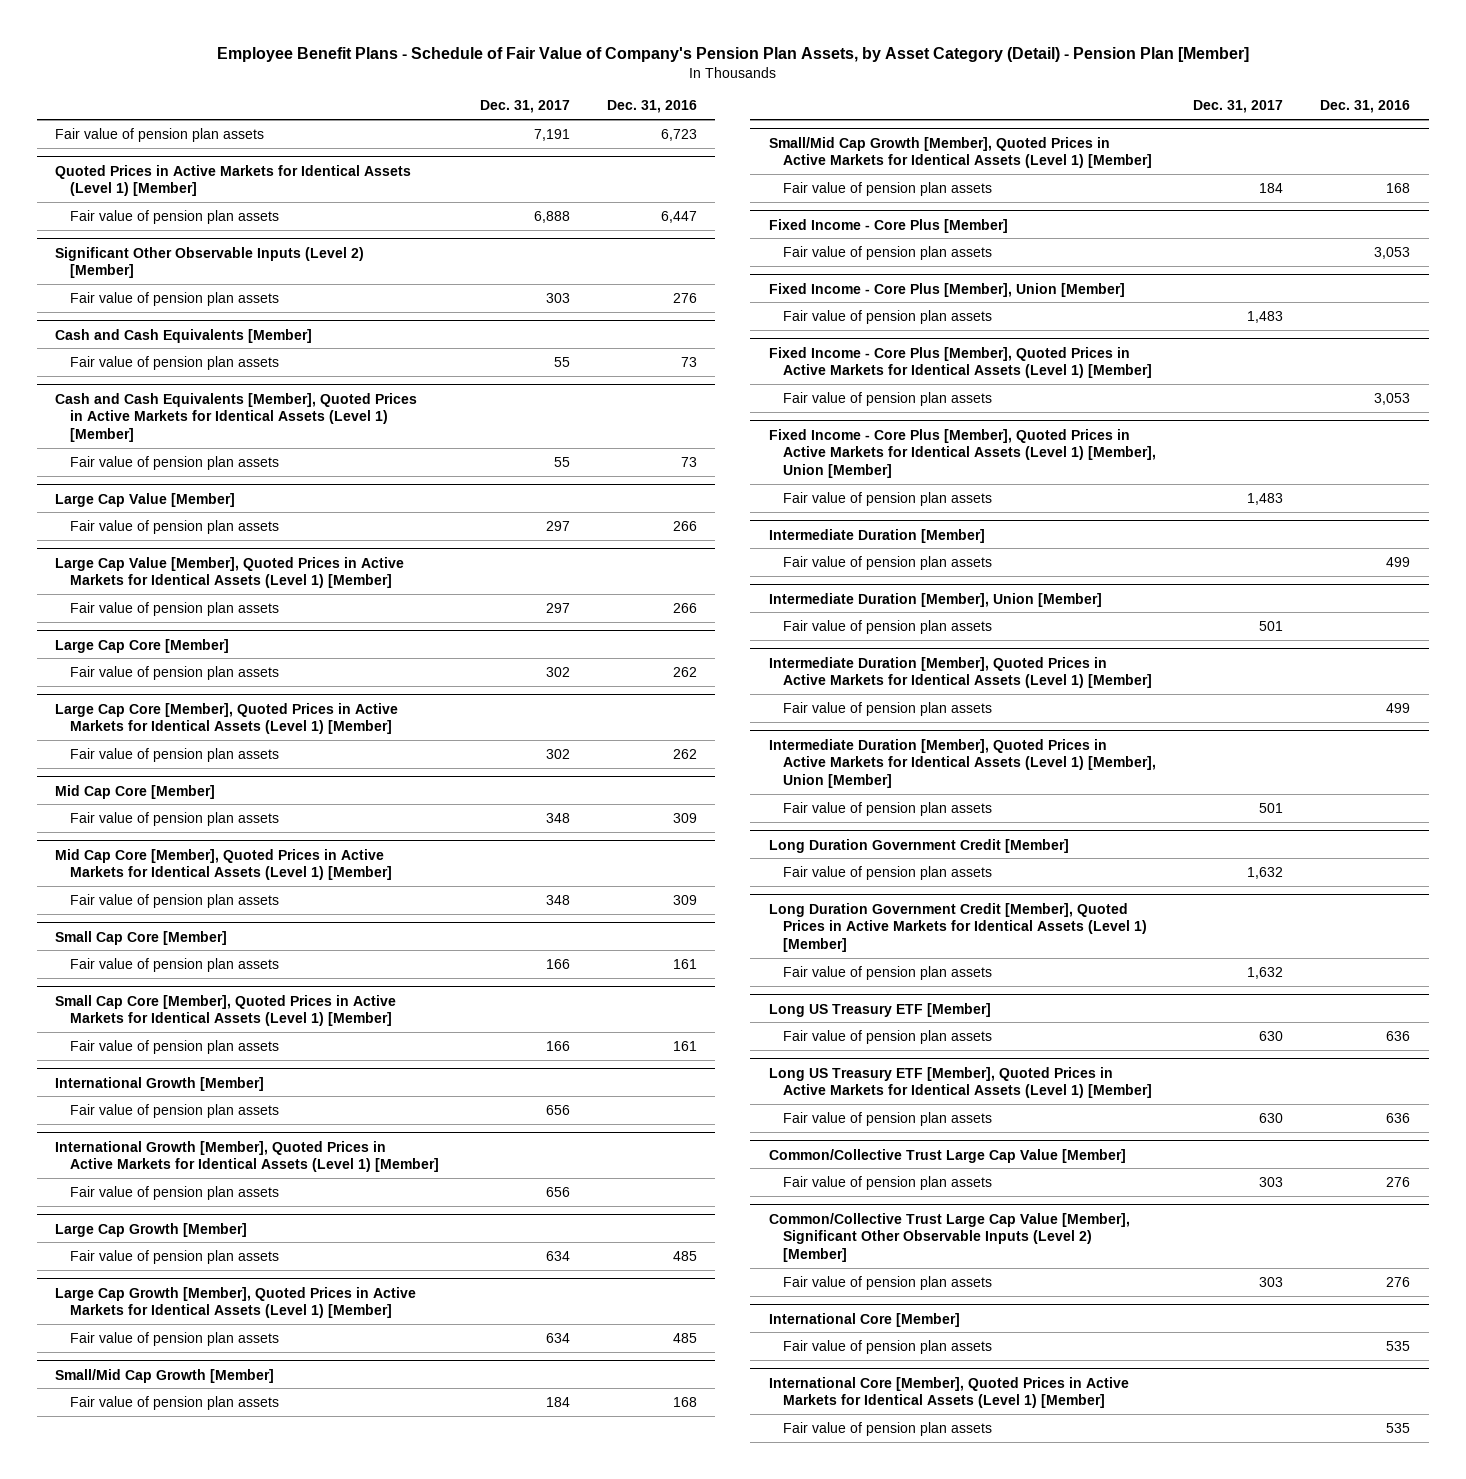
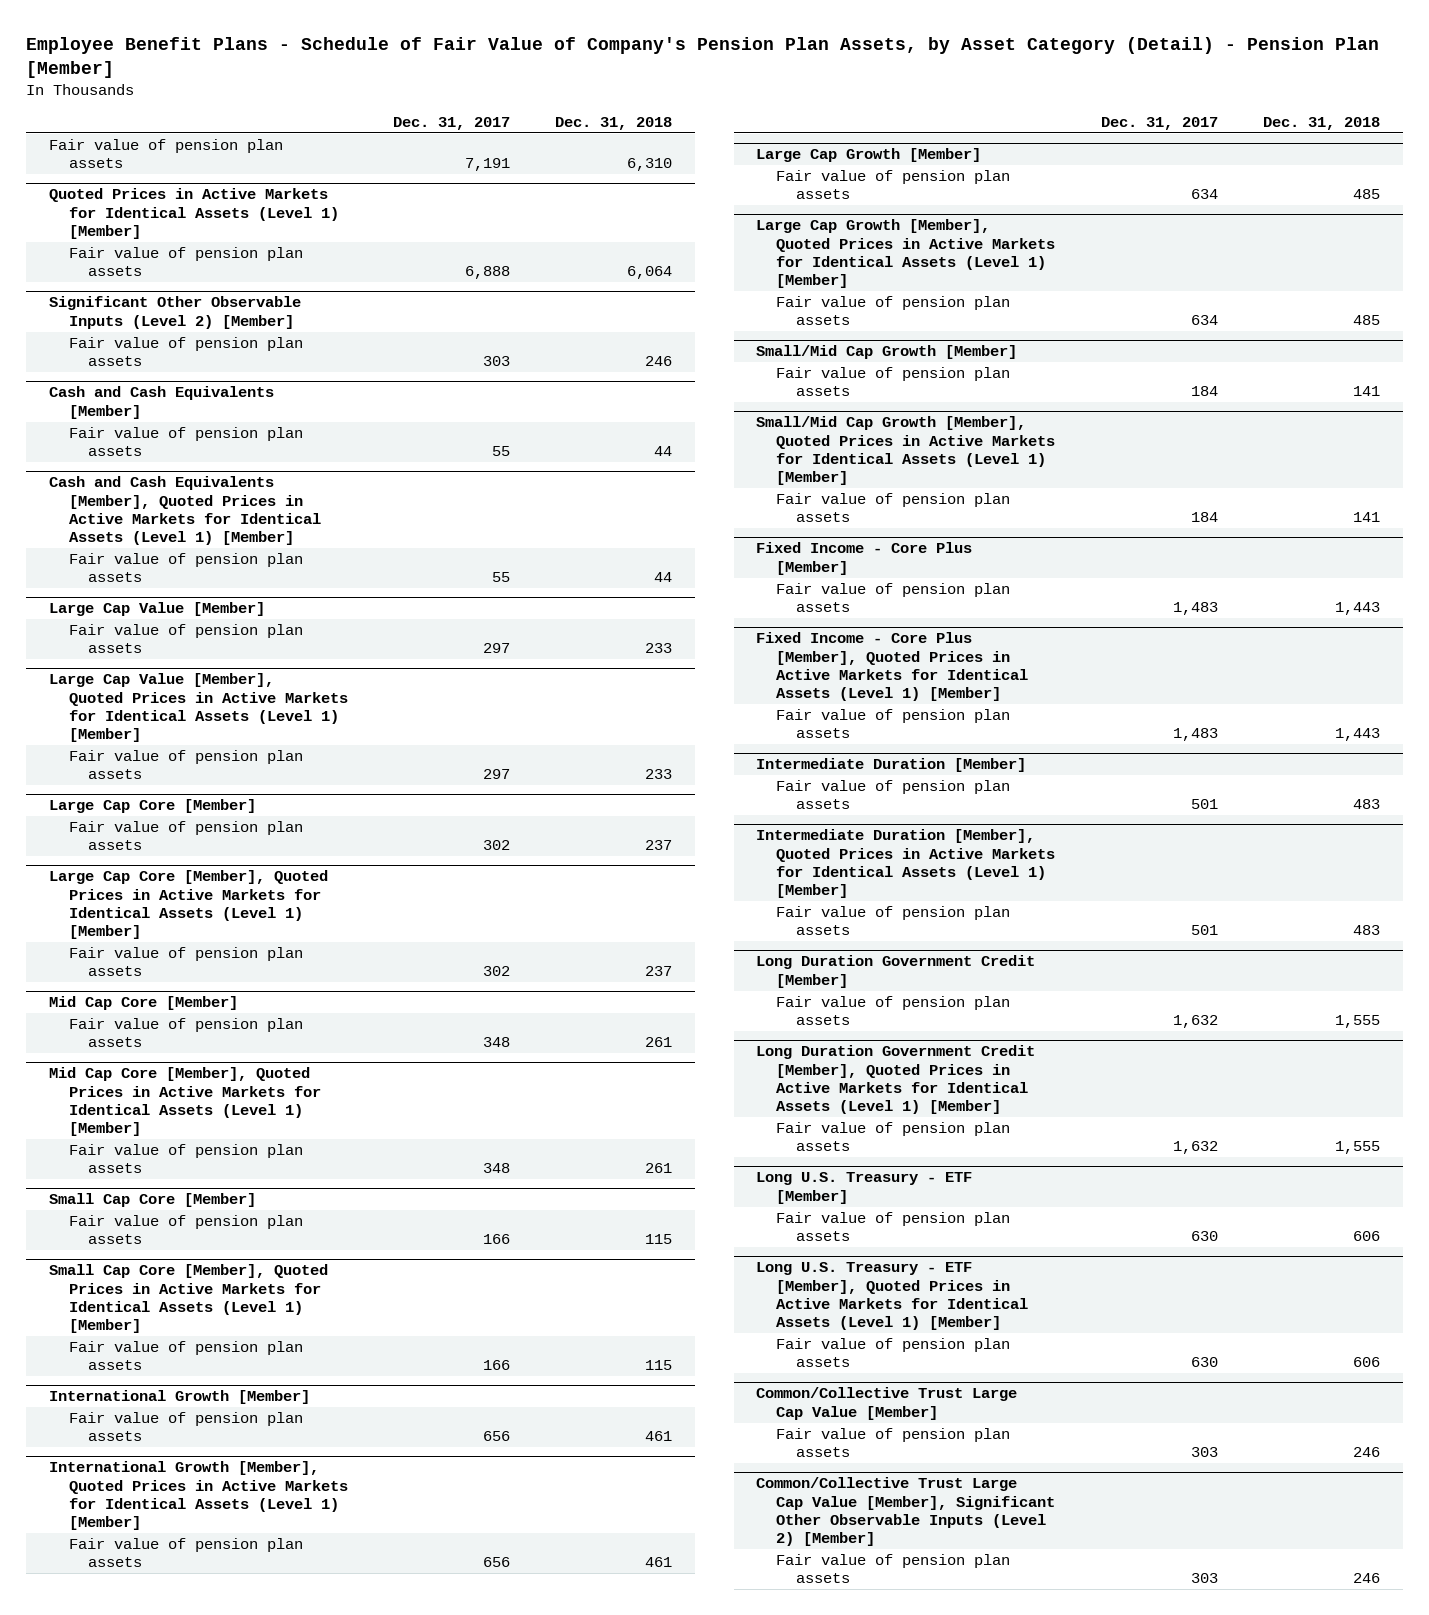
- | Dec. 31, 2017 | Dec. 31, 2016
+ | Dec. 31, 2017 | Dec. 31, 2018
@ Fixed Income - Core Plus [Member]
- Fair value of pension plan assets | | 3,053
- Fixed Income - Core Plus [Member], Union [Member]
@ Fixed Income - Core Plus [Member], Quoted Prices in Active Markets for Identical Assets (Level 1) [Member]
- Fair value of pension plan assets | | 3,053
- Fixed Income - Core Plus [Member], Quoted Prices in Active Markets for Identical Assets (Level 1) [Member], Union [Member]
@ Intermediate Duration [Member]
- Fair value of pension plan assets | | 499
- Intermediate Duration [Member], Union [Member]
@ Intermediate Duration [Member], Quoted Prices in Active Markets for Identical Assets (Level 1) [Member]
- Fair value of pension plan assets | | 499
- Intermediate Duration [Member], Quoted Prices in Active Markets for Identical Assets (Level 1) [Member], Union [Member]
- Long US Treasury ETF [Member]
+ Long U.S. Treasury - ETF [Member]
- Long US Treasury ETF [Member], Quoted Prices in Active Markets for Identical Assets (Level 1) [Member]
+ Long U.S. Treasury - ETF [Member], Quoted Prices in Active Markets for Identical Assets (Level 1) [Member]
- International Core [Member]
- Fair value of pension plan assets | | 535
- International Core [Member], Quoted Prices in Active Markets for Identical Assets (Level 1) [Member]
- Fair value of pension plan assets | | 535

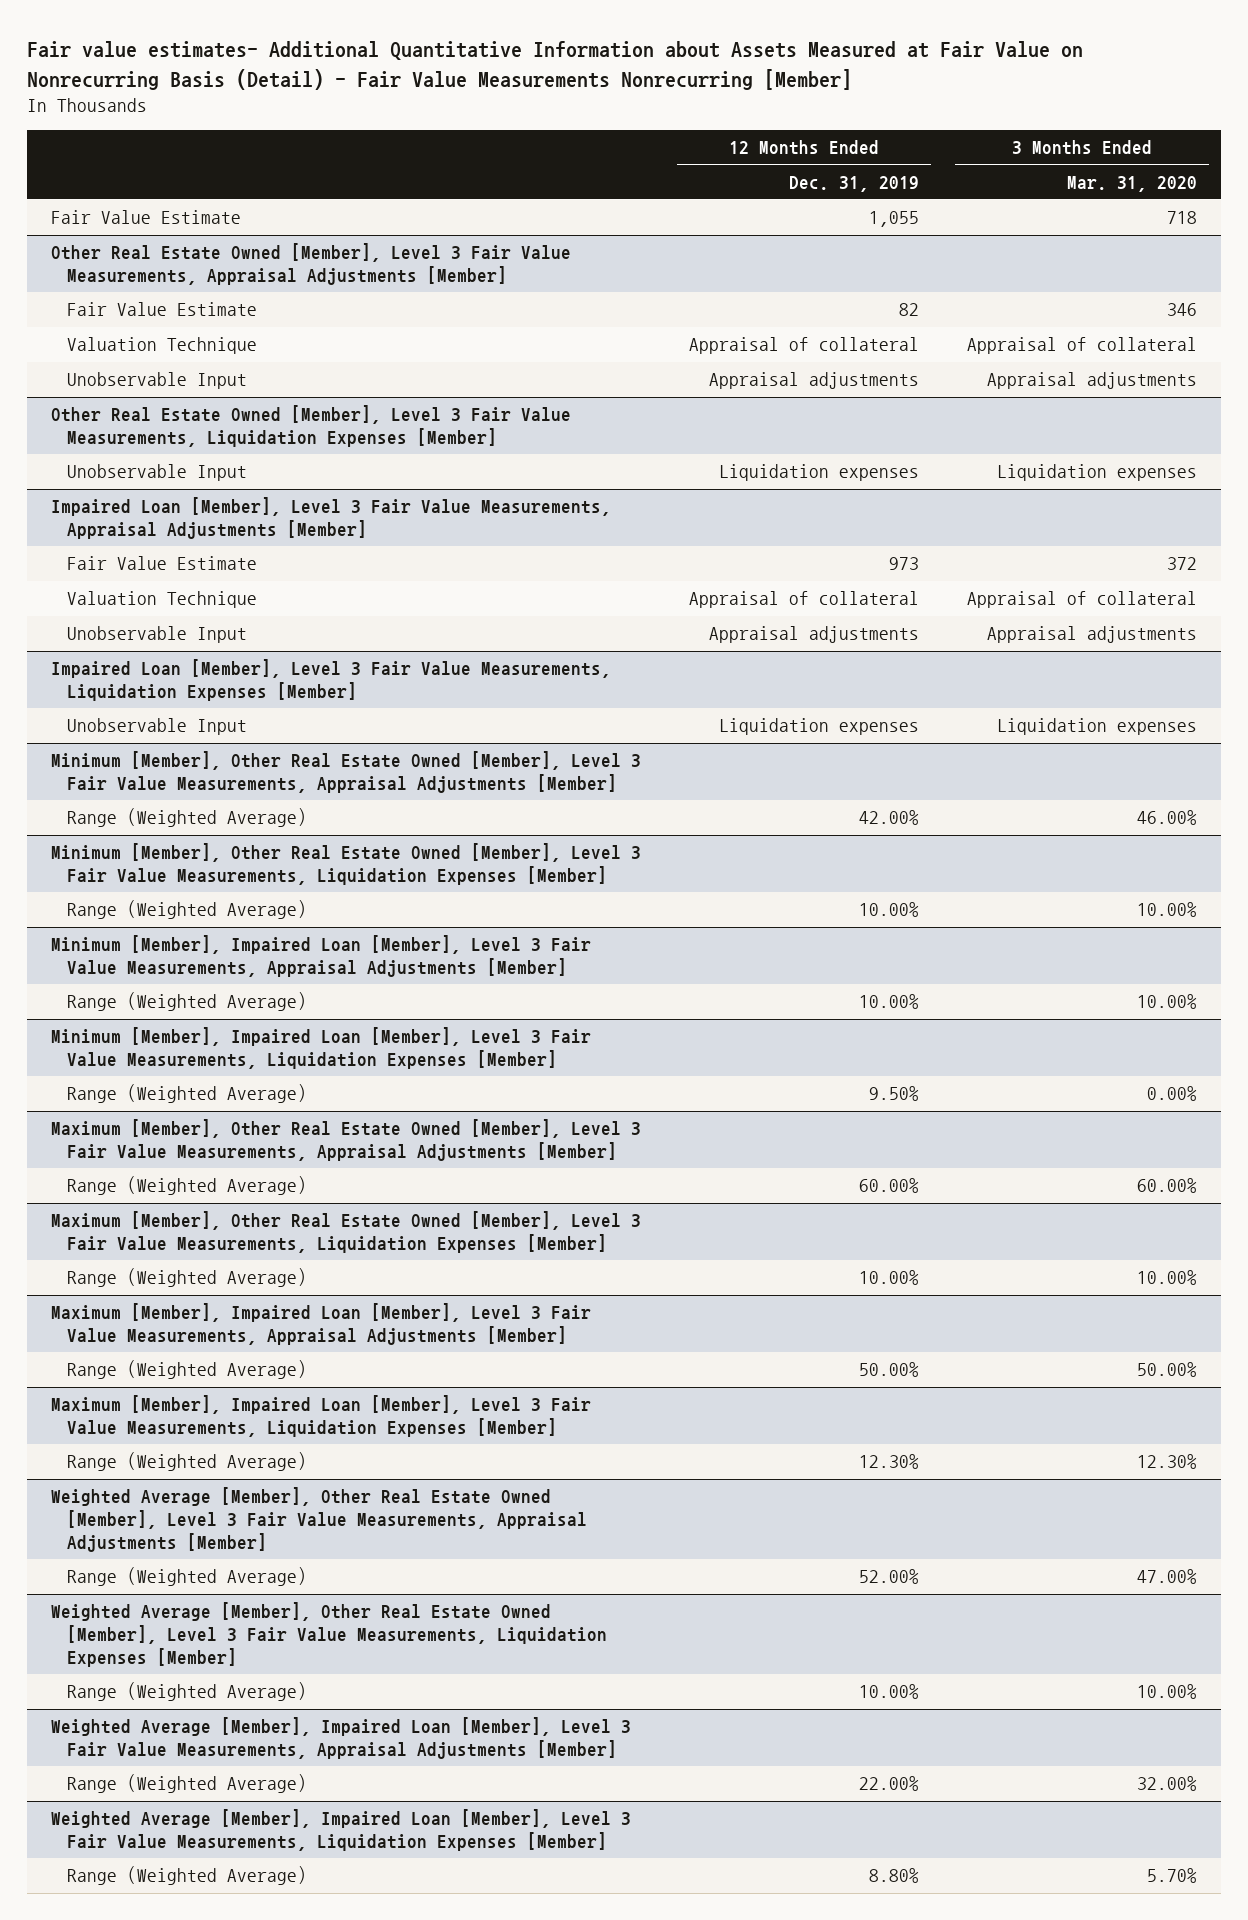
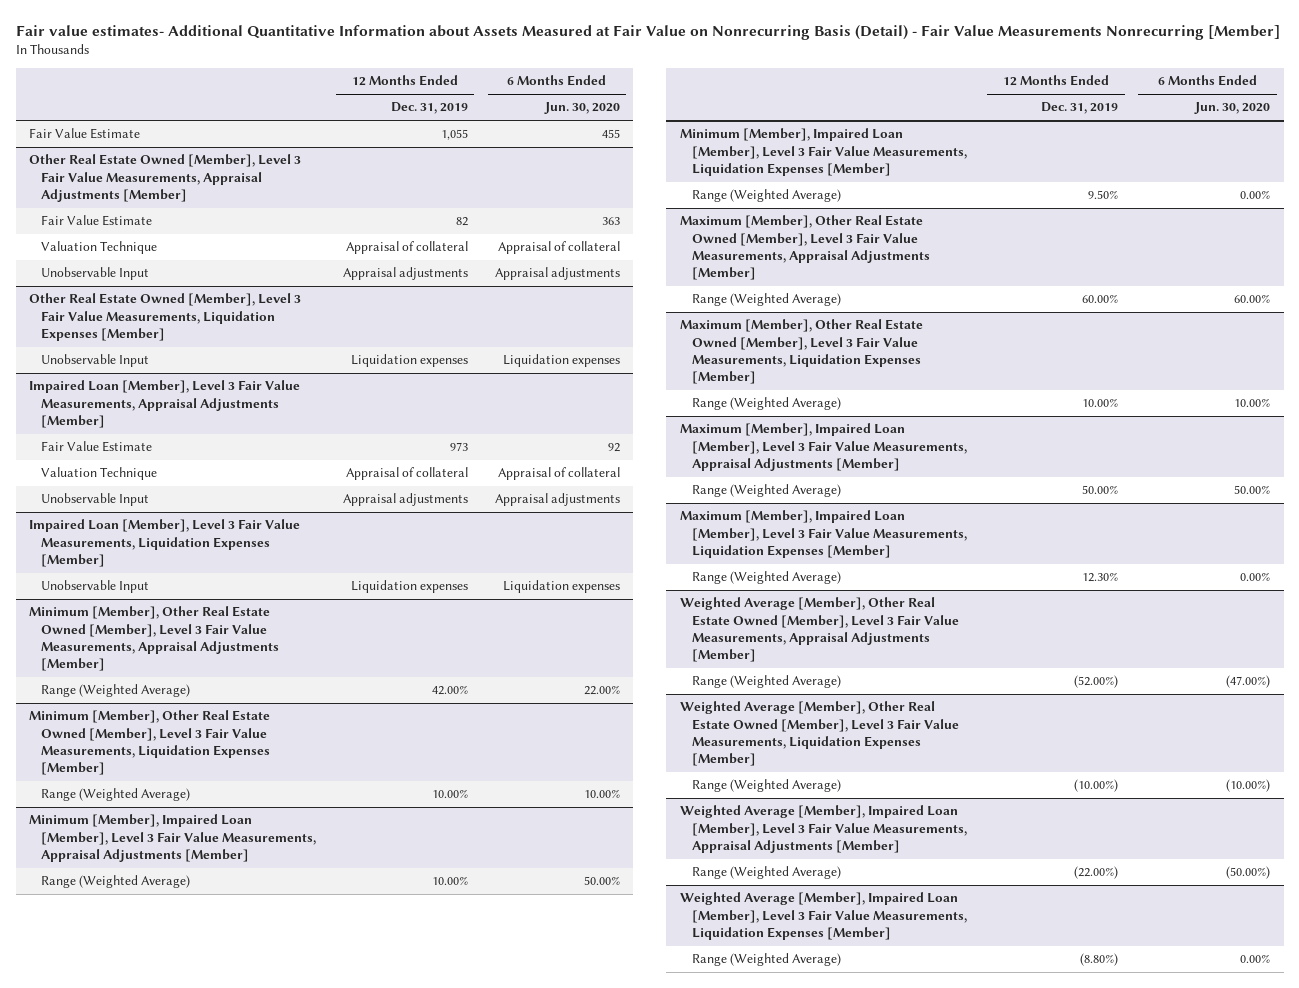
- | 12 Months Ended Dec. 31, 2019 | 3 Months Ended Mar. 31, 2020
+ | 12 Months Ended Dec. 31, 2019 | 6 Months Ended Jun. 30, 2020
@ Weighted Average [Member], Other Real Estate Owned [Member], Level 3 Fair Value Measurements, Appraisal Adjustments [Member]
- Range (Weighted Average) | 52.00% | 47.00%
+ Range (Weighted Average) | (52.00%) | (47.00%)
@ Weighted Average [Member], Other Real Estate Owned [Member], Level 3 Fair Value Measurements, Liquidation Expenses [Member]
- Range (Weighted Average) | 10.00% | 10.00%
+ Range (Weighted Average) | (10.00%) | (10.00%)
@ Weighted Average [Member], Impaired Loan [Member], Level 3 Fair Value Measurements, Appraisal Adjustments [Member]
- Range (Weighted Average) | 22.00% | 32.00%
+ Range (Weighted Average) | (22.00%) | (50.00%)
@ Weighted Average [Member], Impaired Loan [Member], Level 3 Fair Value Measurements, Liquidation Expenses [Member]
- Range (Weighted Average) | 8.80% | 5.70%
+ Range (Weighted Average) | (8.80%) | 0.00%

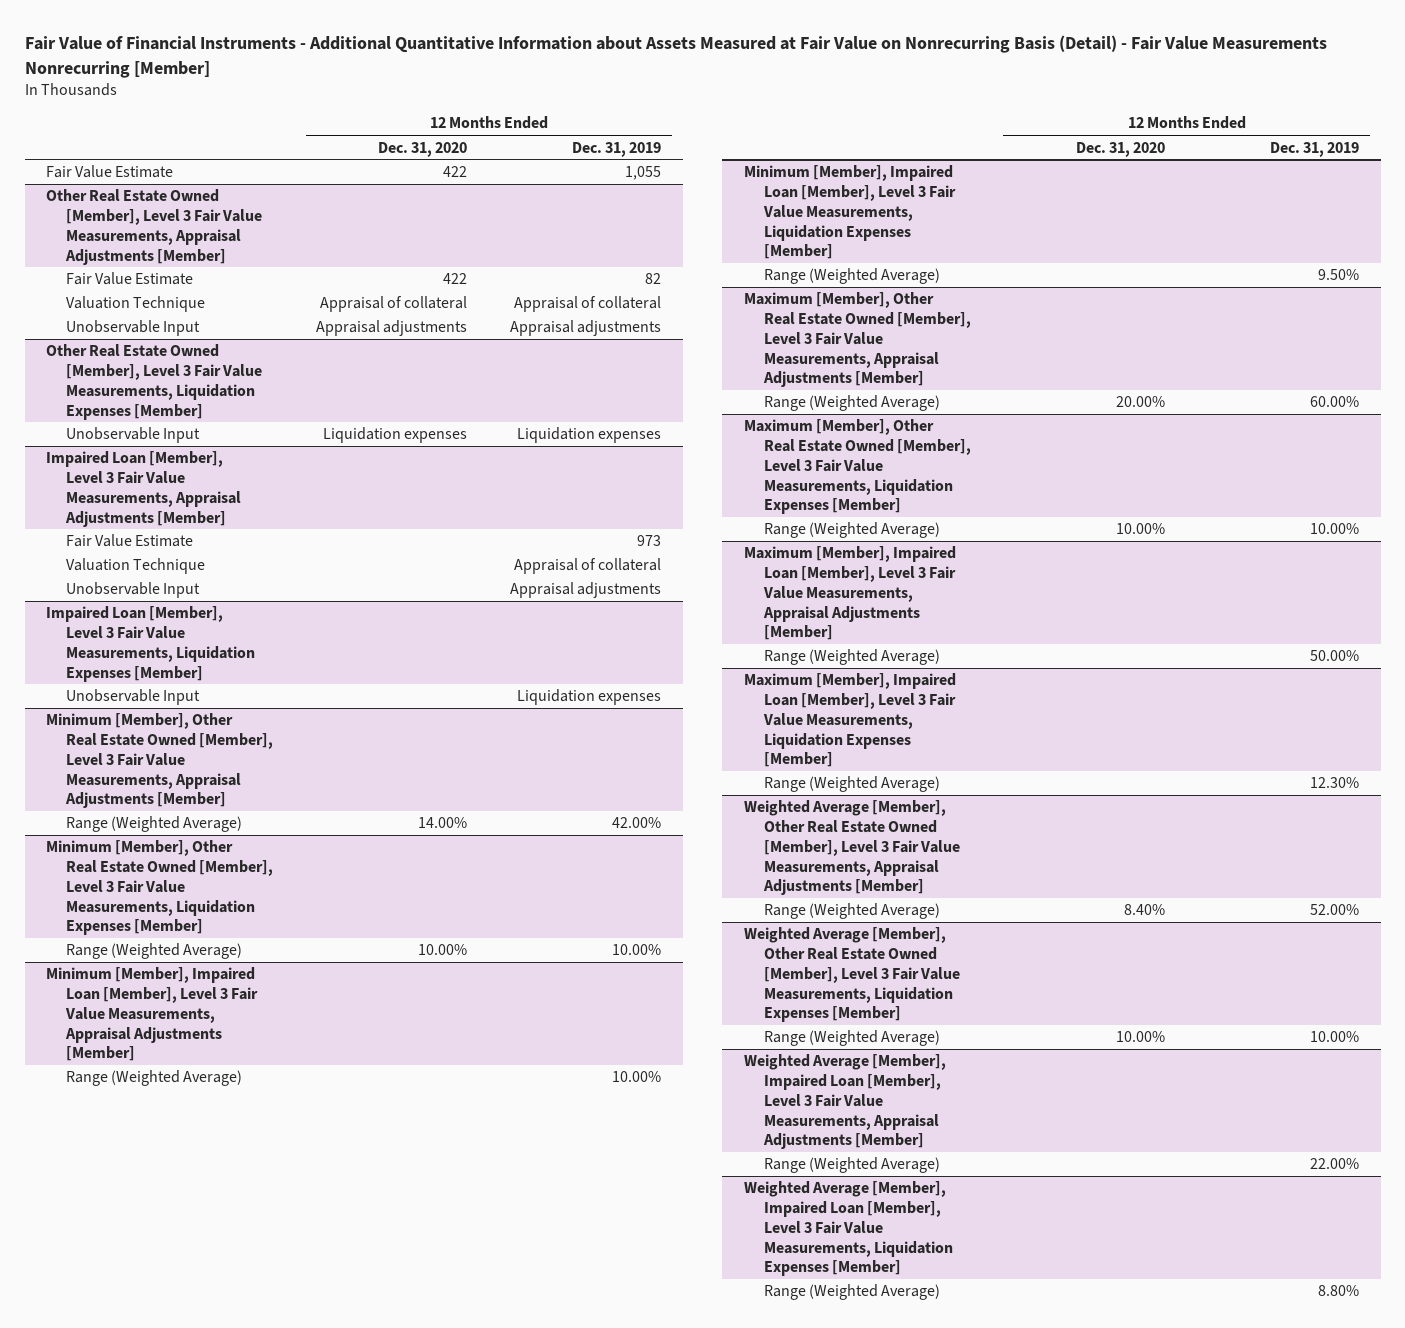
- Fair value estimates- Additional Quantitative Information about Assets Measured at Fair Value on Nonrecurring Basis (Detail) - Fair Value Measurements Nonrecurring [Member]
+ Fair Value of Financial Instruments - Additional Quantitative Information about Assets Measured at Fair Value on Nonrecurring Basis (Detail) - Fair Value Measurements Nonrecurring [Member]
- | 12 Months Ended Dec. 31, 2019 | 6 Months Ended Jun. 30, 2020
+ | 12 Months Ended Dec. 31, 2020 | 12 Months Ended Dec. 31, 2019
@ Weighted Average [Member], Other Real Estate Owned [Member], Level 3 Fair Value Measurements, Appraisal Adjustments [Member]
- Range (Weighted Average) | (52.00%) | (47.00%)
+ Range (Weighted Average) | 8.40% | 52.00%
@ Weighted Average [Member], Other Real Estate Owned [Member], Level 3 Fair Value Measurements, Liquidation Expenses [Member]
- Range (Weighted Average) | (10.00%) | (10.00%)
+ Range (Weighted Average) | 10.00% | 10.00%
@ Weighted Average [Member], Impaired Loan [Member], Level 3 Fair Value Measurements, Appraisal Adjustments [Member]
- Range (Weighted Average) | (22.00%) | (50.00%)
+ Range (Weighted Average) | | 22.00%
@ Weighted Average [Member], Impaired Loan [Member], Level 3 Fair Value Measurements, Liquidation Expenses [Member]
- Range (Weighted Average) | (8.80%) | 0.00%
+ Range (Weighted Average) | | 8.80%

